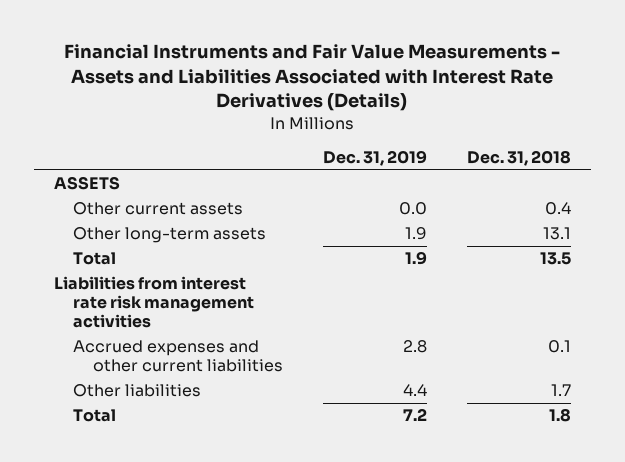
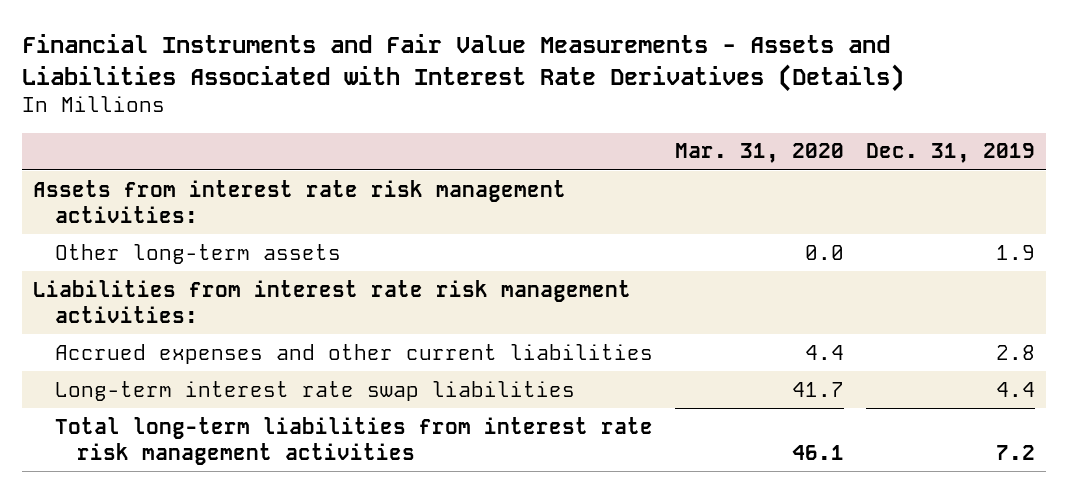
- | Dec. 31, 2019 | Dec. 31, 2018
+ | Mar. 31, 2020 | Dec. 31, 2019
- ASSETS
- Other current assets | 0.0 | 0.4
+ Assets from interest rate risk management activities:
- Total | 1.9 | 13.5
- Liabilities from interest rate risk management activities
+ Liabilities from interest rate risk management activities:
- Other liabilities | 4.4 | 1.7
- Total | 7.2 | 1.8
+ Long-term interest rate swap liabilities | 41.7 | 4.4
+ Total long-term liabilities from interest rate risk management activities | 46.1 | 7.2

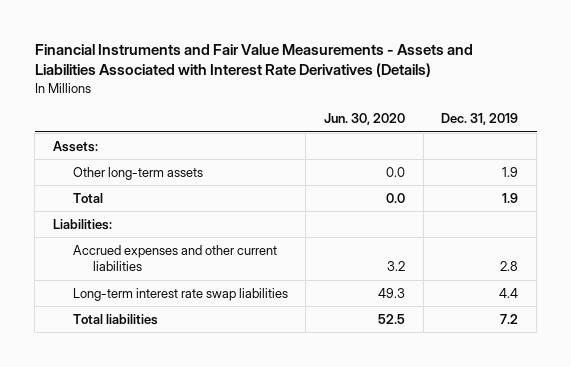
- | Mar. 31, 2020 | Dec. 31, 2019
+ | Jun. 30, 2020 | Dec. 31, 2019
- Assets from interest rate risk management activities:
+ Assets:
- Liabilities from interest rate risk management activities:
+ Total | 0.0 | 1.9
+ Liabilities:
- Total long-term liabilities from interest rate risk management activities | 46.1 | 7.2
+ Total liabilities | 52.5 | 7.2

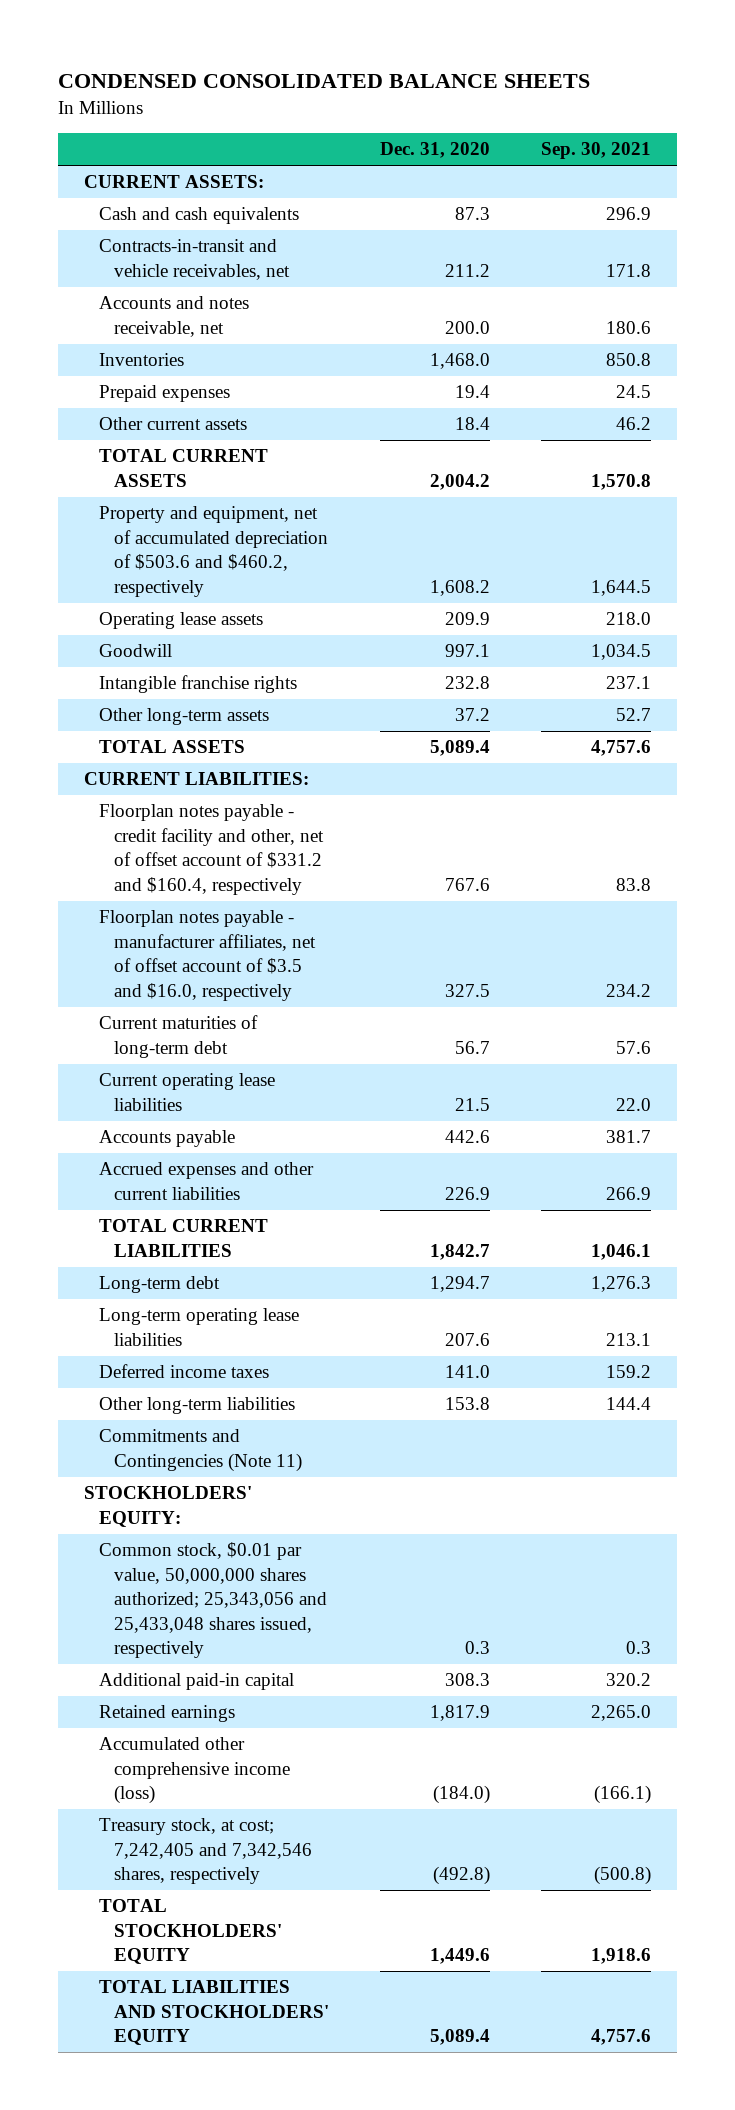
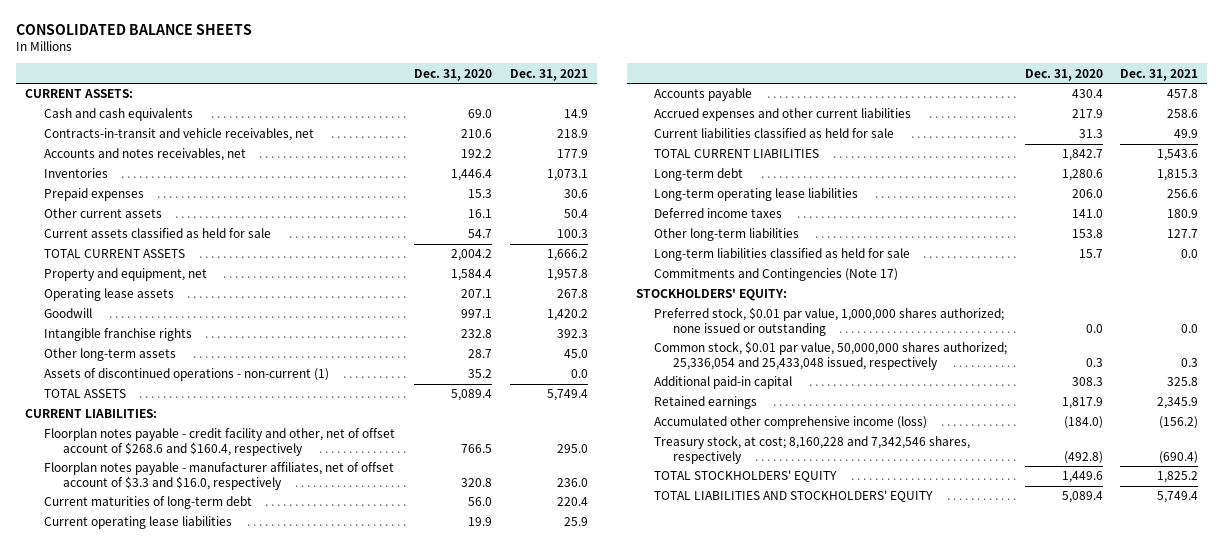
- CONDENSED CONSOLIDATED BALANCE SHEETS
+ CONSOLIDATED BALANCE SHEETS
- | Dec. 31, 2020 | Sep. 30, 2021
+ | Dec. 31, 2020 | Dec. 31, 2021
- Cash and cash equivalents | 87.3 | 296.9
- Contracts-in-transit and vehicle receivables, net | 211.2 | 171.8
- Accounts and notes receivable, net | 200.0 | 180.6
- Inventories | 1,468.0 | 850.8
- Prepaid expenses | 19.4 | 24.5
- Other current assets | 18.4 | 46.2
+ Cash and cash equivalents | 69.0 | 14.9
+ Contracts-in-transit and vehicle receivables, net | 210.6 | 218.9
+ Accounts and notes receivables, net | 192.2 | 177.9
+ Inventories | 1,446.4 | 1,073.1
+ Prepaid expenses | 15.3 | 30.6
+ Other current assets | 16.1 | 50.4
+ Current assets classified as held for sale | 54.7 | 100.3
- Property and equipment, net of accumulated depreciation of $503.6 and $460.2, respectively | 1,608.2 | 1,644.5
- Operating lease assets | 209.9 | 218.0
+ Property and equipment, net | 1,584.4 | 1,957.8
+ Operating lease assets | 207.1 | 267.8
- Other long-term assets | 37.2 | 52.7
+ Other long-term assets | 28.7 | 45.0
+ Assets of discontinued operations - non-current (1) | 35.2 | 0.0
- Floorplan notes payable - credit facility and other, net of offset account of $331.2 and $160.4, respectively | 767.6 | 83.8
- Floorplan notes payable - manufacturer affiliates, net of offset account of $3.5 and $16.0, respectively | 327.5 | 234.2
- Current maturities of long-term debt | 56.7 | 57.6
- Current operating lease liabilities | 21.5 | 22.0
- Accounts payable | 442.6 | 381.7
- Accrued expenses and other current liabilities | 226.9 | 266.9
+ Floorplan notes payable - credit facility and other, net of offset account of $268.6 and $160.4, respectively | 766.5 | 295.0
+ Floorplan notes payable - manufacturer affiliates, net of offset account of $3.3 and $16.0, respectively | 320.8 | 236.0
+ Current maturities of long-term debt | 56.0 | 220.4
+ Current operating lease liabilities | 19.9 | 25.9
+ Accounts payable | 430.4 | 457.8
+ Accrued expenses and other current liabilities | 217.9 | 258.6
+ Current liabilities classified as held for sale | 31.3 | 49.9
- Long-term debt | 1,294.7 | 1,276.3
- Long-term operating lease liabilities | 207.6 | 213.1
+ Long-term debt | 1,280.6 | 1,815.3
+ Long-term operating lease liabilities | 206.0 | 256.6
- Commitments and Contingencies (Note 11)
+ Long-term liabilities classified as held for sale | 15.7 | 0.0
+ Commitments and Contingencies (Note 17)
- Common stock, $0.01 par value, 50,000,000 shares authorized; 25,343,056 and 25,433,048 shares issued, respectively | 0.3 | 0.3
+ Preferred stock, $0.01 par value, 1,000,000 shares authorized; none issued or outstanding | 0.0 | 0.0
+ Common stock, $0.01 par value, 50,000,000 shares authorized; 25,336,054 and 25,433,048 issued, respectively | 0.3 | 0.3
- Treasury stock, at cost; 7,242,405 and 7,342,546 shares, respectively | (492.8) | (500.8)
+ Treasury stock, at cost; 8,160,228 and 7,342,546 shares, respectively | (492.8) | (690.4)

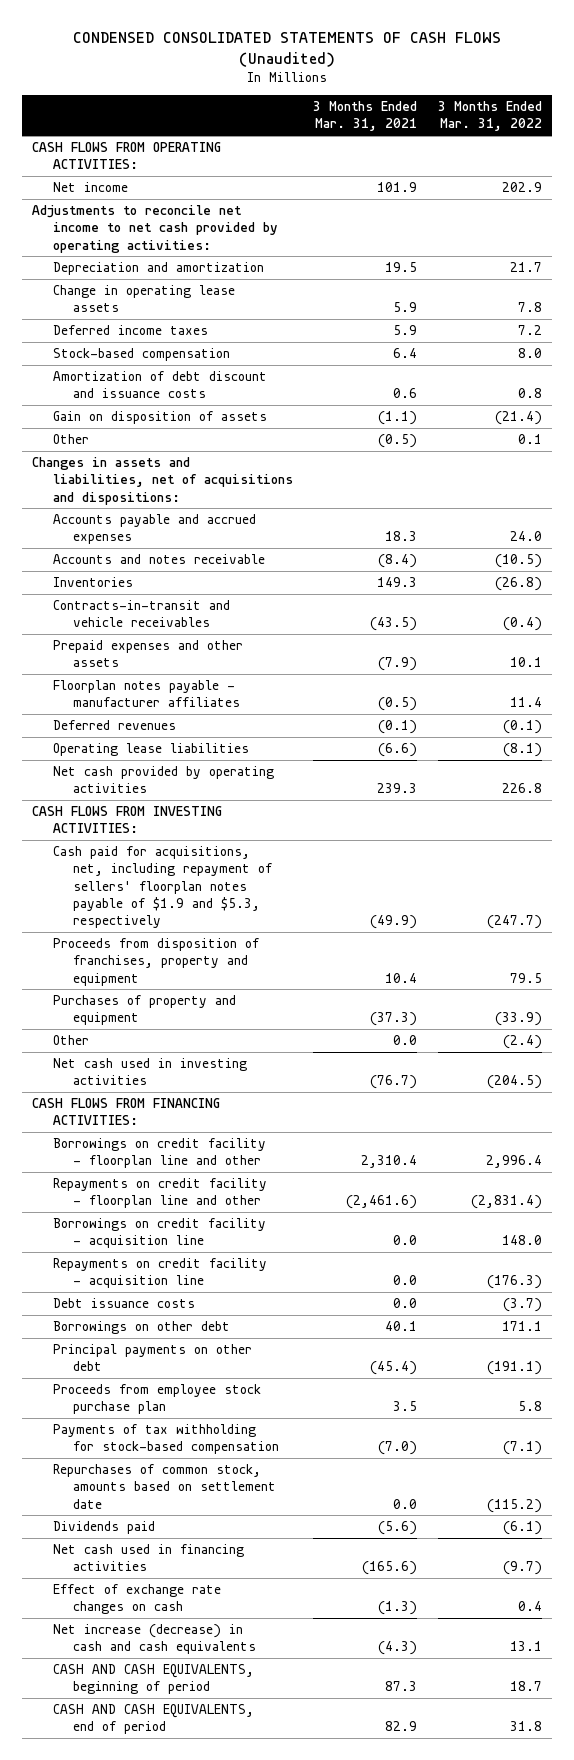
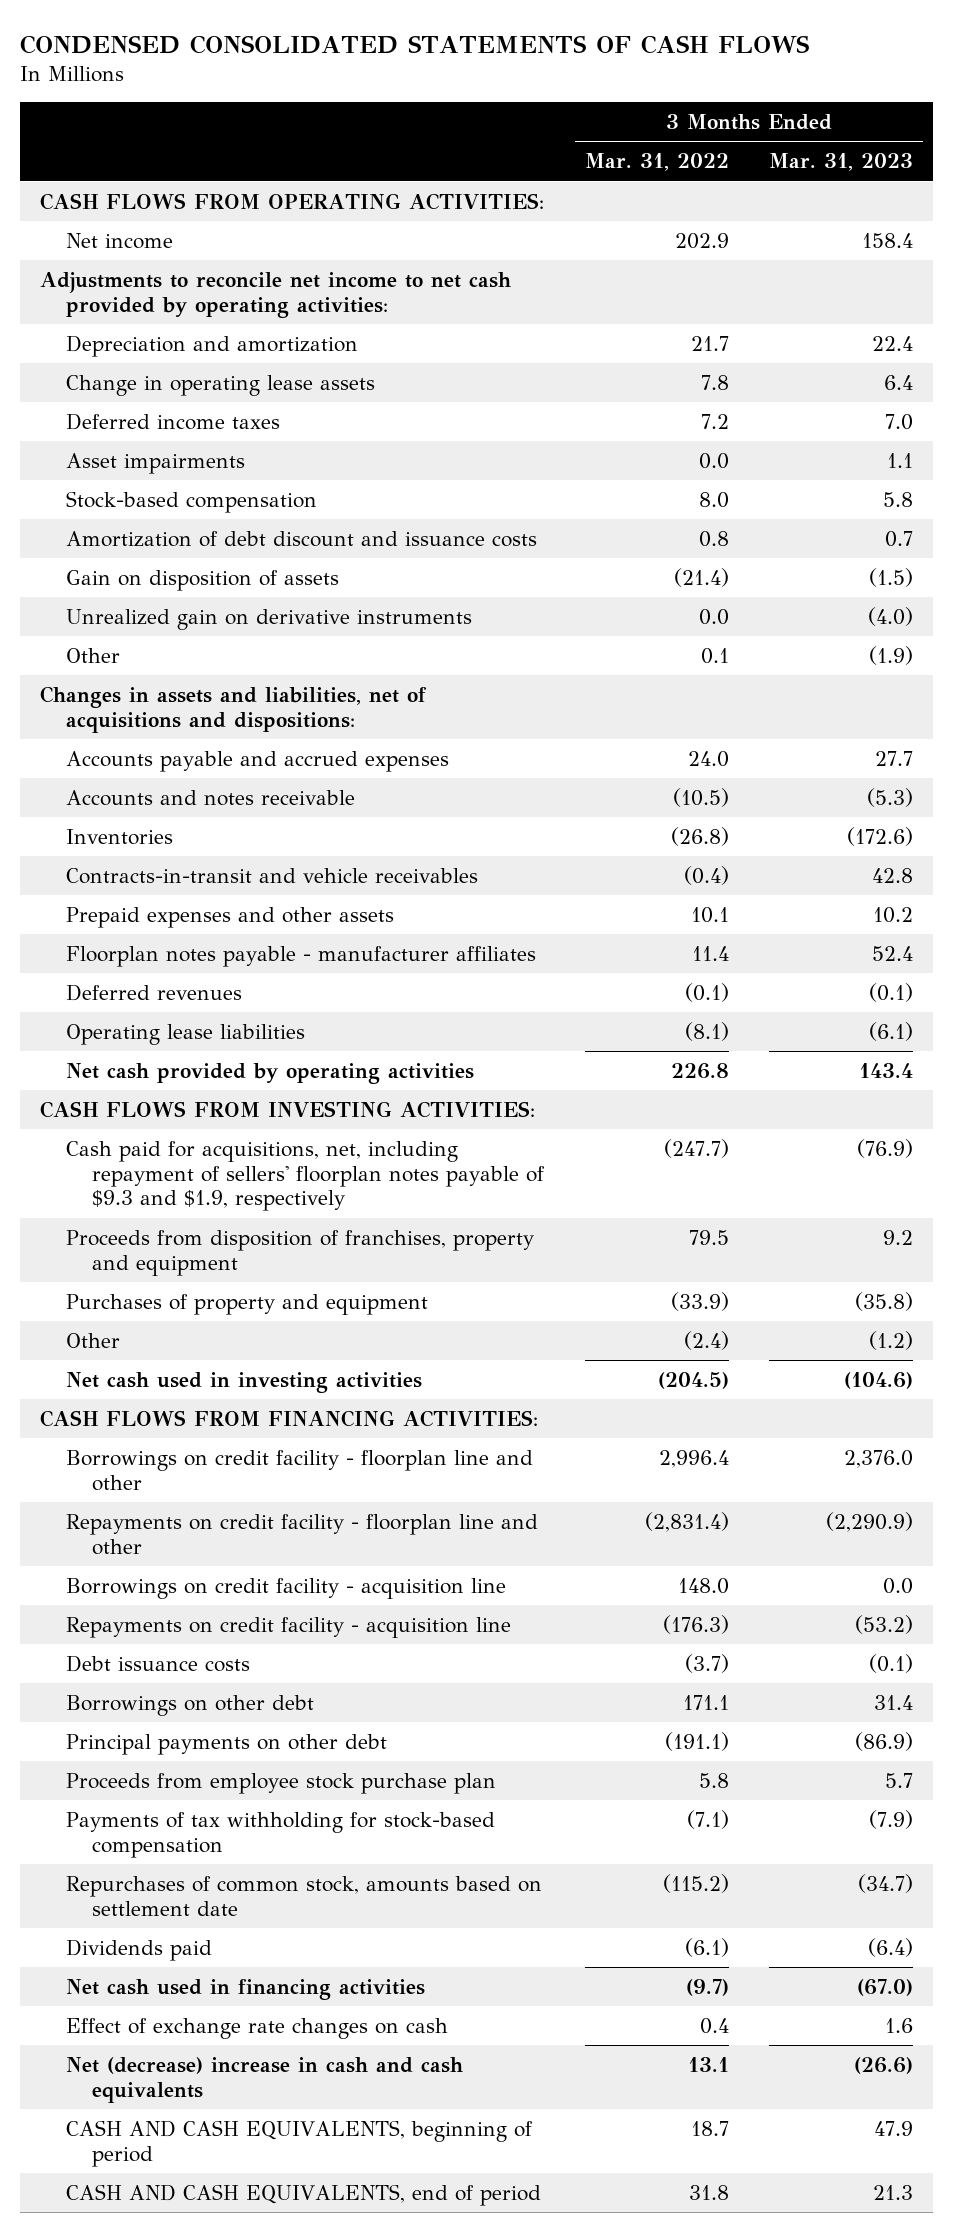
- CONDENSED CONSOLIDATED STATEMENTS OF CASH FLOWS (Unaudited)
+ CONDENSED CONSOLIDATED STATEMENTS OF CASH FLOWS
- | 3 Months Ended Mar. 31, 2021 | 3 Months Ended Mar. 31, 2022
+ | 3 Months Ended Mar. 31, 2022 | 3 Months Ended Mar. 31, 2023
+ Asset impairments | 0.0 | 1.1
+ Unrealized gain on derivative instruments | 0.0 | (4.0)
- Cash paid for acquisitions, net, including repayment of sellers' floorplan notes payable of $1.9 and $5.3, respectively | (49.9) | (247.7)
+ Cash paid for acquisitions, net, including repayment of sellers' floorplan notes payable of $9.3 and $1.9, respectively | (247.7) | (76.9)
- Net increase (decrease) in cash and cash equivalents | (4.3) | 13.1
+ Net (decrease) increase in cash and cash equivalents | 13.1 | (26.6)

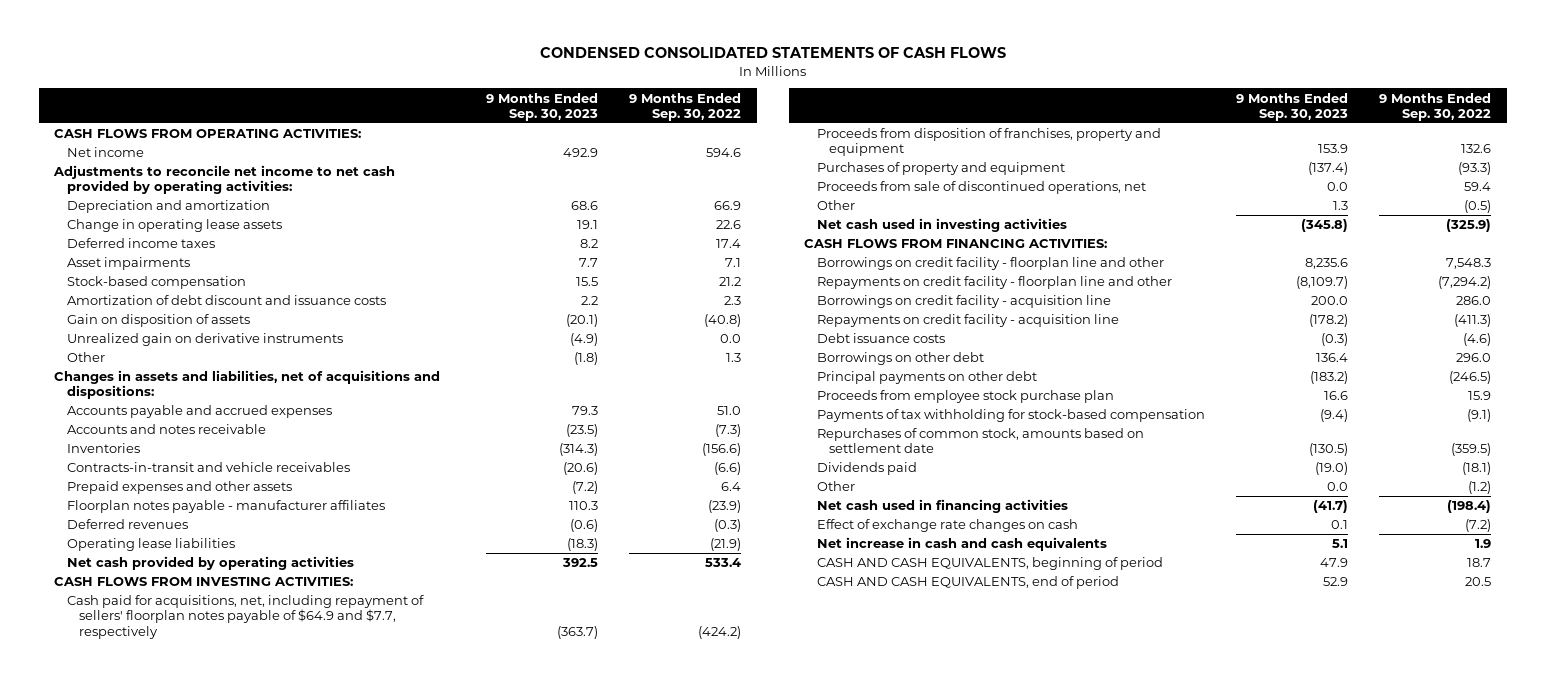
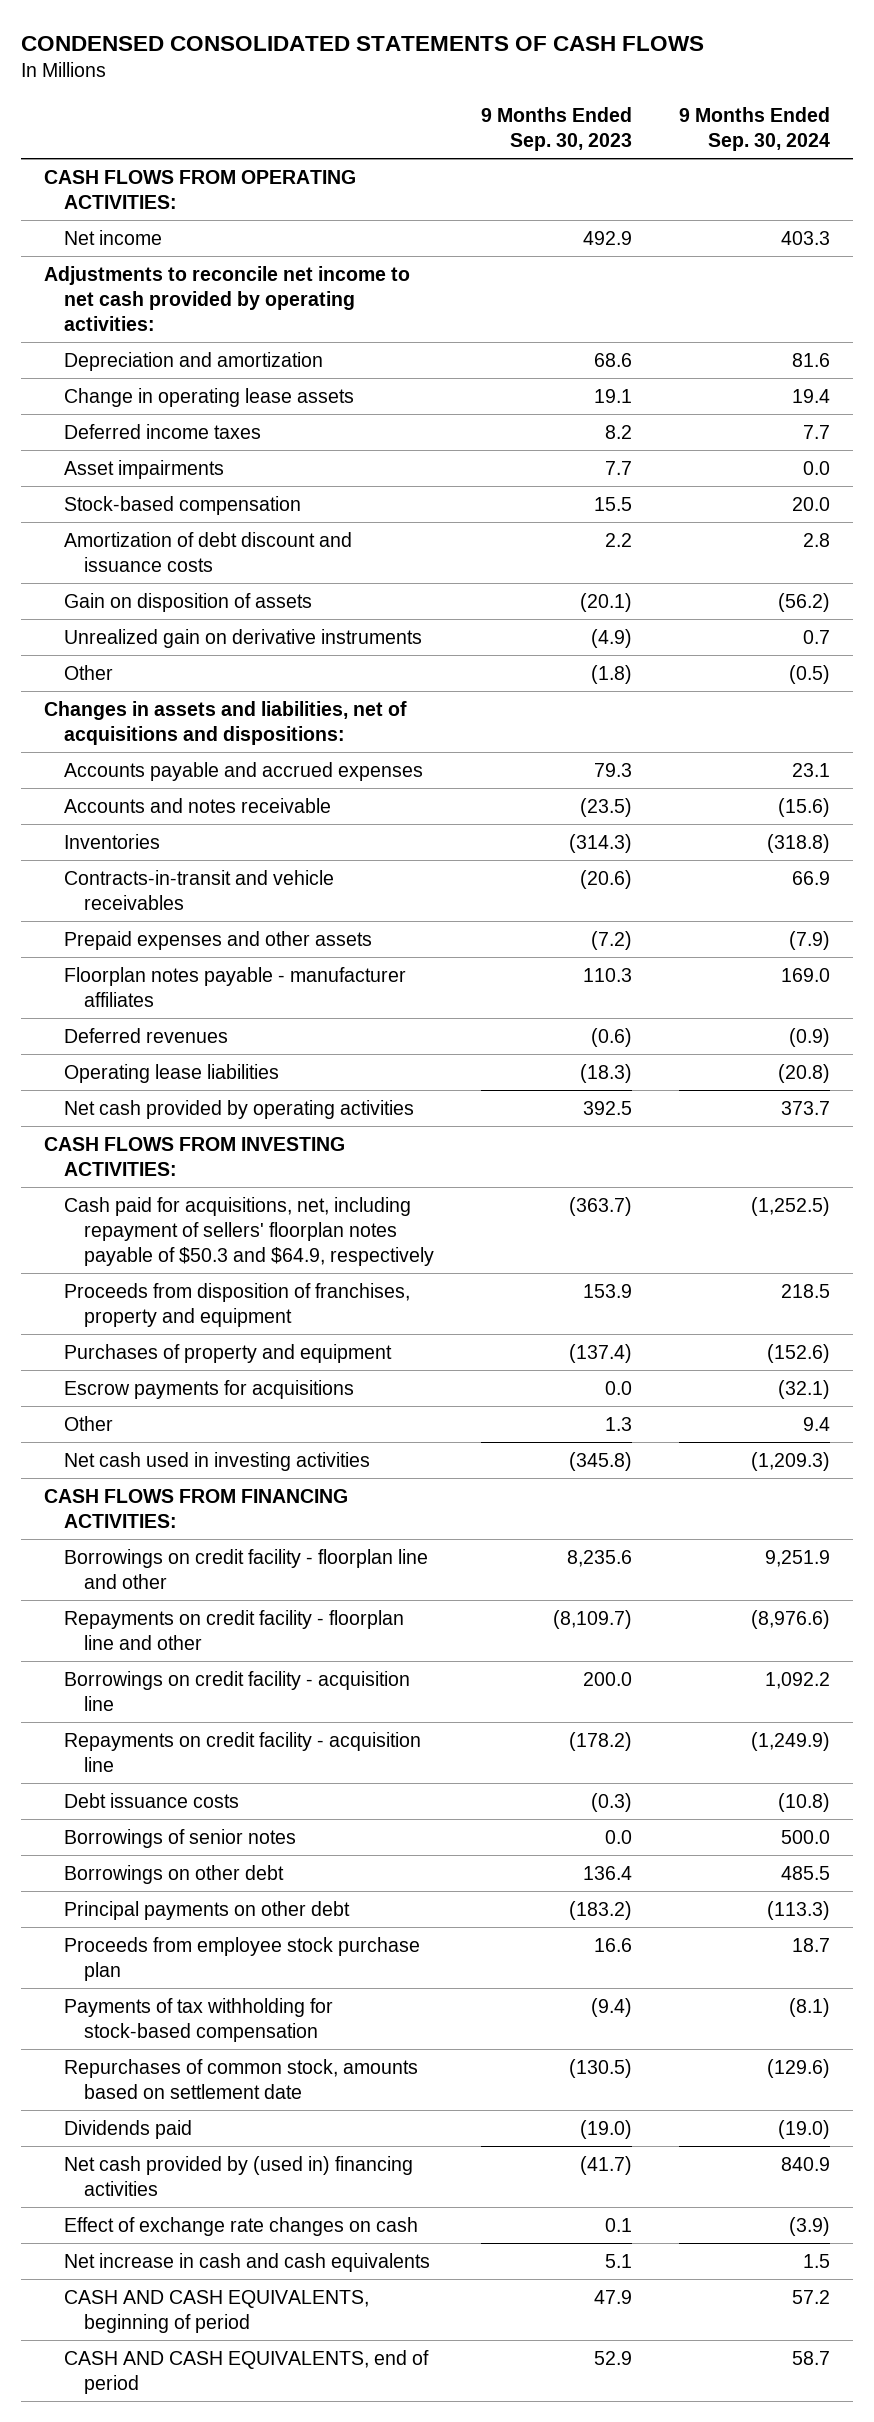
- | 9 Months Ended Sep. 30, 2023 | 9 Months Ended Sep. 30, 2022
+ | 9 Months Ended Sep. 30, 2023 | 9 Months Ended Sep. 30, 2024
- Cash paid for acquisitions, net, including repayment of sellers' floorplan notes payable of $64.9 and $7.7, respectively | (363.7) | (424.2)
+ Cash paid for acquisitions, net, including repayment of sellers' floorplan notes payable of $50.3 and $64.9, respectively | (363.7) | (1,252.5)
- Proceeds from sale of discontinued operations, net | 0.0 | 59.4
+ Escrow payments for acquisitions | 0.0 | (32.1)
+ Borrowings of senior notes | 0.0 | 500.0
- Other | 0.0 | (1.2)
- Net cash used in financing activities | (41.7) | (198.4)
+ Net cash provided by (used in) financing activities | (41.7) | 840.9

